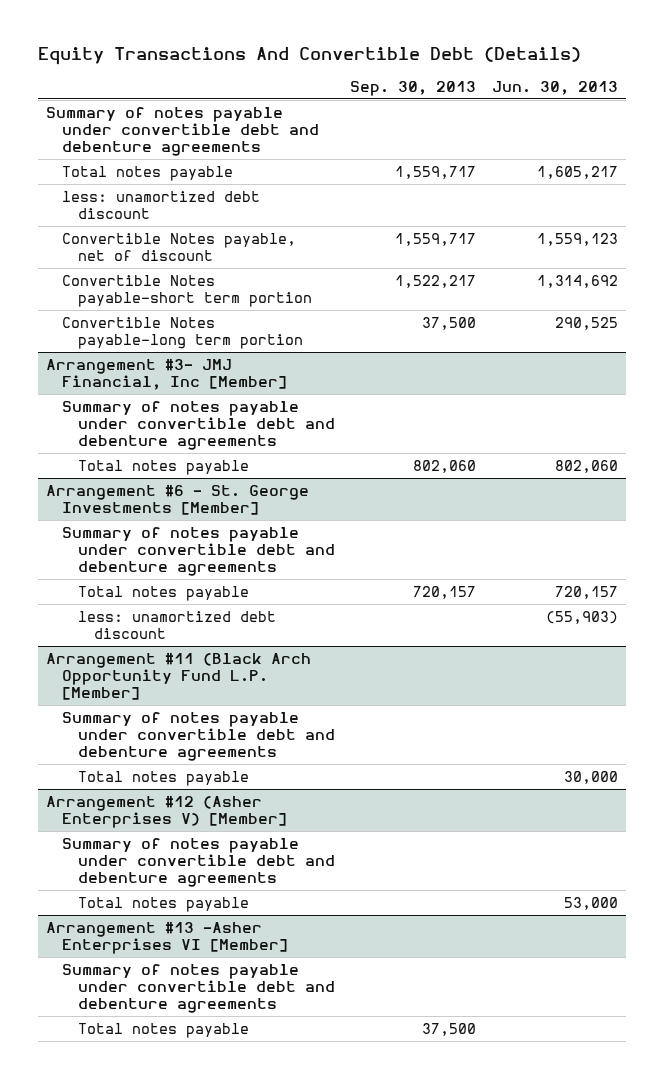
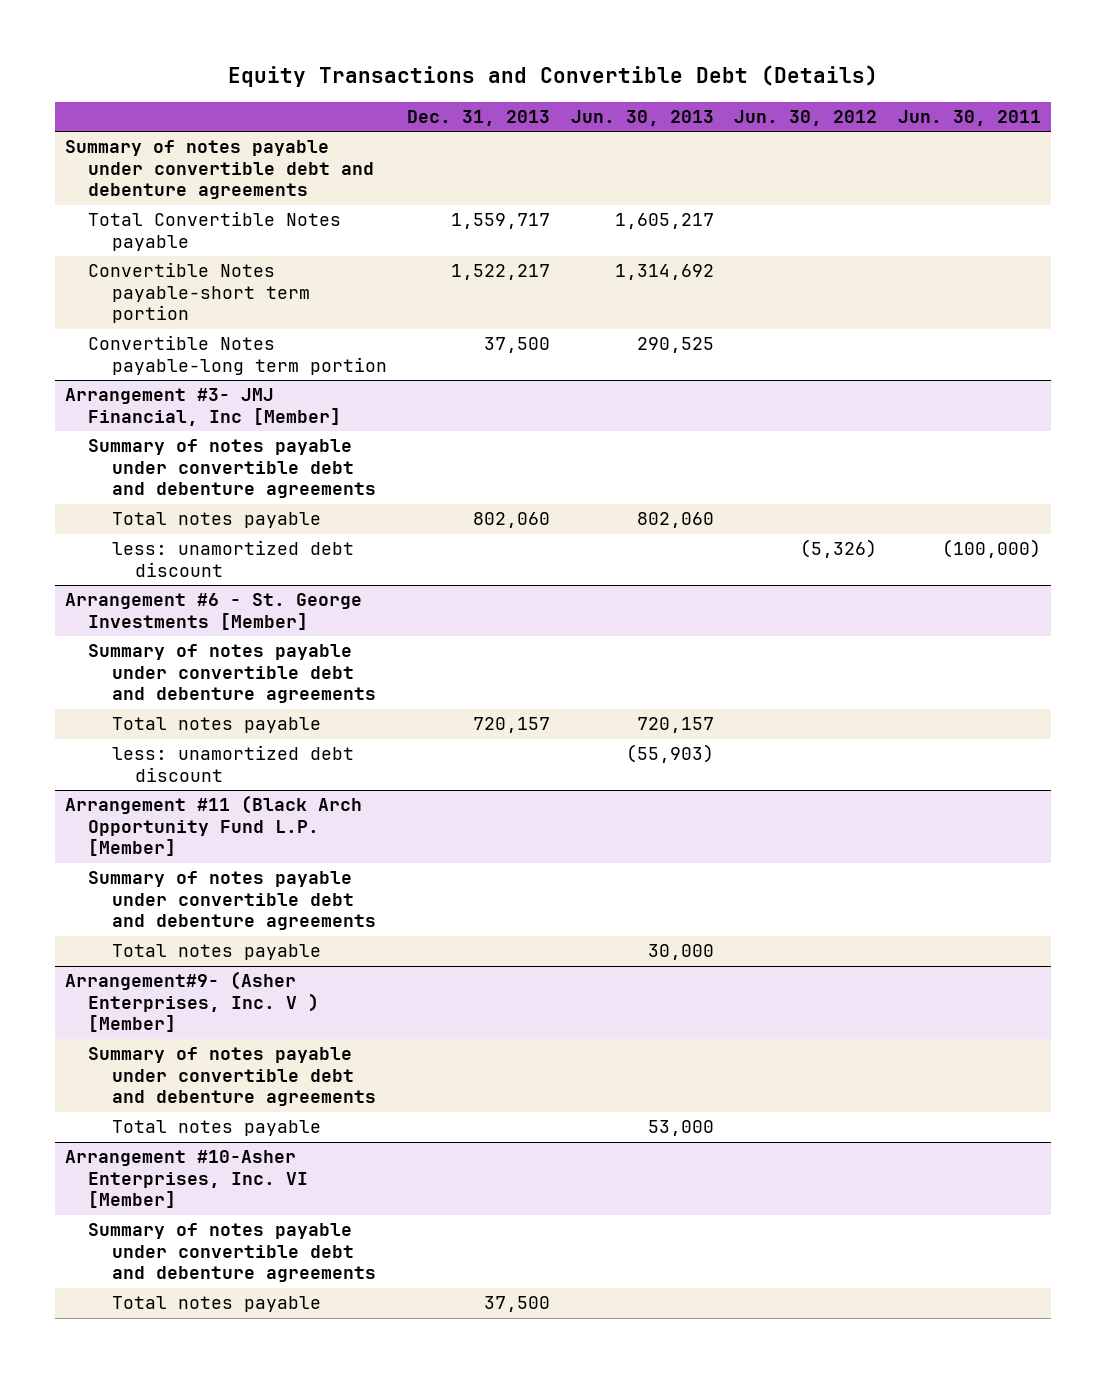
- Equity Transactions And Convertible Debt (Details)
+ Equity Transactions and Convertible Debt (Details)
- | Sep. 30, 2013 | Jun. 30, 2013
+ | Dec. 31, 2013 | Jun. 30, 2013 | Jun. 30, 2012 | Jun. 30, 2011
- Total notes payable | 1,559,717 | 1,605,217
- less: unamortized debt discount
- Convertible Notes payable, net of discount | 1,559,717 | 1,559,123
+ Total Convertible Notes payable | 1,559,717 | 1,605,217 | |
@ Arrangement #3- JMJ Financial, Inc [Member]
+ less: unamortized debt discount | | | (5,326) | (100,000)
- Arrangement #12 (Asher Enterprises V) [Member]
+ Arrangement#9- (Asher Enterprises, Inc. V ) [Member]
- Arrangement #13 -Asher Enterprises VI [Member]
+ Arrangement #10-Asher Enterprises, Inc. VI [Member]

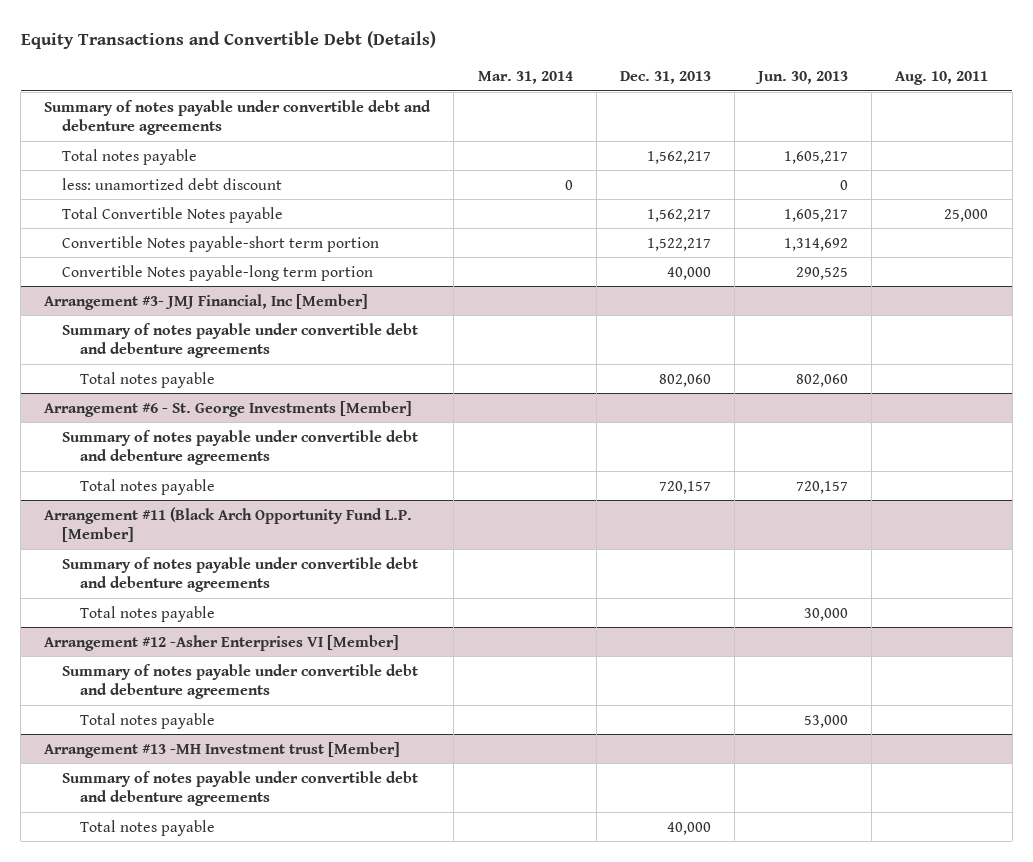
- | Dec. 31, 2013 | Jun. 30, 2013 | Jun. 30, 2012 | Jun. 30, 2011
+ | Mar. 31, 2014 | Dec. 31, 2013 | Jun. 30, 2013 | Aug. 10, 2011
- Total Convertible Notes payable | 1,559,717 | 1,605,217 | |
+ Total notes payable | | 1,562,217 | 1,605,217 |
+ less: unamortized debt discount | 0 | | 0 |
+ Total Convertible Notes payable | | 1,562,217 | 1,605,217 | 25,000
- Convertible Notes payable-long term portion | 37,500 | 290,525 | |
+ Convertible Notes payable-long term portion | | 40,000 | 290,525 |
@ Arrangement #3- JMJ Financial, Inc [Member]
- less: unamortized debt discount | | | (5,326) | (100,000)
@ Arrangement #6 - St. George Investments [Member]
- less: unamortized debt discount | | (55,903) | |
- Arrangement#9- (Asher Enterprises, Inc. V ) [Member]
+ Arrangement #12 -Asher Enterprises VI [Member]
- Arrangement #10-Asher Enterprises, Inc. VI [Member]
+ Arrangement #13 -MH Investment trust [Member]
- Total notes payable | 37,500 | | |
+ Total notes payable | | 40,000 | |

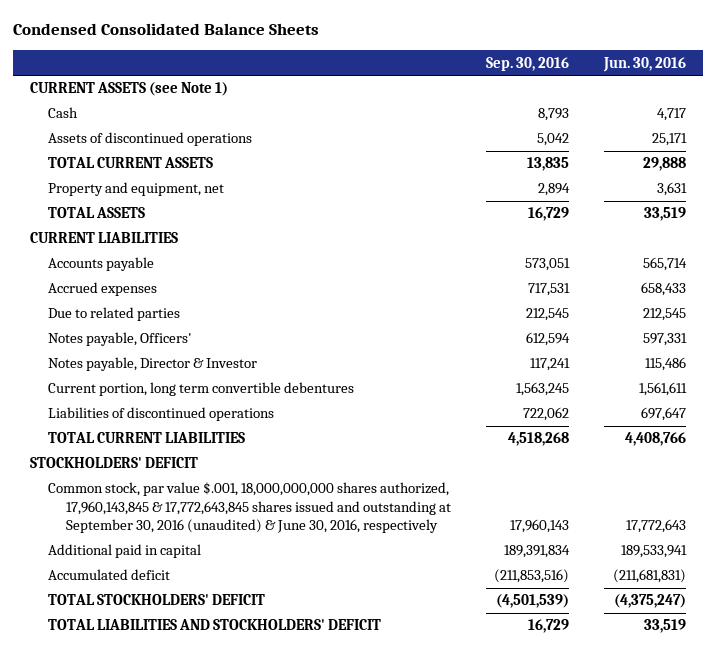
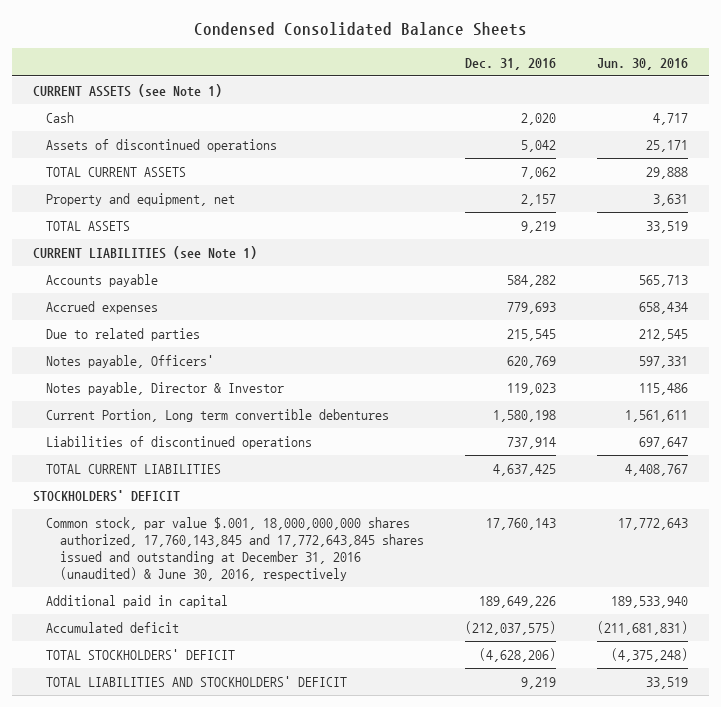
- | Sep. 30, 2016 | Jun. 30, 2016
+ | Dec. 31, 2016 | Jun. 30, 2016
- CURRENT LIABILITIES
- Accounts payable | 573,051 | 565,714
- Accrued expenses | 717,531 | 658,433
+ CURRENT LIABILITIES (see Note 1)
+ Accounts payable | 584,282 | 565,713
+ Accrued expenses | 779,693 | 658,434
- Current portion, long term convertible debentures | 1,563,245 | 1,561,611
+ Current Portion, Long term convertible debentures | 1,580,198 | 1,561,611
- TOTAL CURRENT LIABILITIES | 4,518,268 | 4,408,766
+ TOTAL CURRENT LIABILITIES | 4,637,425 | 4,408,767
- Common stock, par value $.001, 18,000,000,000 shares authorized, 17,960,143,845 & 17,772,643,845 shares issued and outstanding at September 30, 2016 (unaudited) & June 30, 2016, respectively | 17,960,143 | 17,772,643
- Additional paid in capital | 189,391,834 | 189,533,941
+ Common stock, par value $.001, 18,000,000,000 shares authorized, 17,760,143,845 and 17,772,643,845 shares issued and outstanding at December 31, 2016 (unaudited) & June 30, 2016, respectively | 17,760,143 | 17,772,643
+ Additional paid in capital | 189,649,226 | 189,533,940
- TOTAL STOCKHOLDERS' DEFICIT | (4,501,539) | (4,375,247)
+ TOTAL STOCKHOLDERS' DEFICIT | (4,628,206) | (4,375,248)

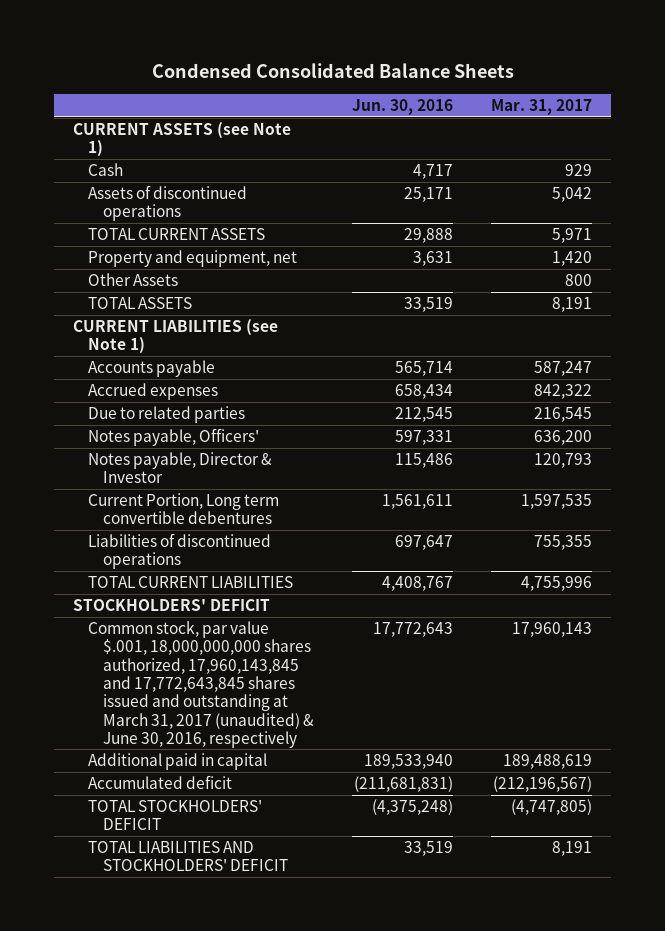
- | Dec. 31, 2016 | Jun. 30, 2016
+ | Jun. 30, 2016 | Mar. 31, 2017
+ Other Assets | | 800
- Accounts payable | 584,282 | 565,713
+ Accounts payable | 565,714 | 587,247
- Common stock, par value $.001, 18,000,000,000 shares authorized, 17,760,143,845 and 17,772,643,845 shares issued and outstanding at December 31, 2016 (unaudited) & June 30, 2016, respectively | 17,760,143 | 17,772,643
+ Common stock, par value $.001, 18,000,000,000 shares authorized, 17,960,143,845 and 17,772,643,845 shares issued and outstanding at March 31, 2017 (unaudited) & June 30, 2016, respectively | 17,772,643 | 17,960,143

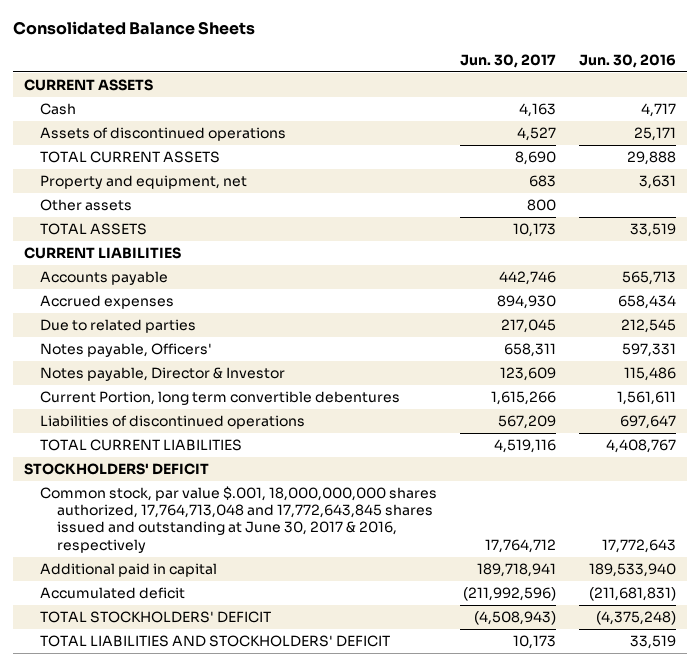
- Condensed Consolidated Balance Sheets
+ Consolidated Balance Sheets
- | Jun. 30, 2016 | Mar. 31, 2017
+ | Jun. 30, 2017 | Jun. 30, 2016
- CURRENT ASSETS (see Note 1)
+ CURRENT ASSETS
- Other Assets | | 800
+ Other assets | 800 |
- CURRENT LIABILITIES (see Note 1)
- Accounts payable | 565,714 | 587,247
+ CURRENT LIABILITIES
+ Accounts payable | 442,746 | 565,713
- Current Portion, Long term convertible debentures | 1,561,611 | 1,597,535
+ Current Portion, long term convertible debentures | 1,615,266 | 1,561,611
- Common stock, par value $.001, 18,000,000,000 shares authorized, 17,960,143,845 and 17,772,643,845 shares issued and outstanding at March 31, 2017 (unaudited) & June 30, 2016, respectively | 17,772,643 | 17,960,143
+ Common stock, par value $.001, 18,000,000,000 shares authorized, 17,764,713,048 and 17,772,643,845 shares issued and outstanding at June 30, 2017 & 2016, respectively | 17,764,712 | 17,772,643

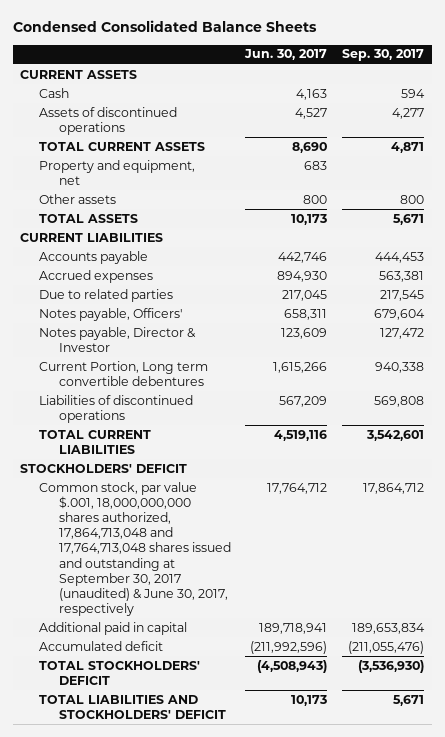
- Consolidated Balance Sheets
+ Condensed Consolidated Balance Sheets
- | Jun. 30, 2017 | Jun. 30, 2016
+ | Jun. 30, 2017 | Sep. 30, 2017
- Current Portion, long term convertible debentures | 1,615,266 | 1,561,611
+ Current Portion, Long term convertible debentures | 1,615,266 | 940,338
- Common stock, par value $.001, 18,000,000,000 shares authorized, 17,764,713,048 and 17,772,643,845 shares issued and outstanding at June 30, 2017 & 2016, respectively | 17,764,712 | 17,772,643
+ Common stock, par value $.001, 18,000,000,000 shares authorized, 17,864,713,048 and 17,764,713,048 shares issued and outstanding at September 30, 2017 (unaudited) & June 30, 2017, respectively | 17,764,712 | 17,864,712

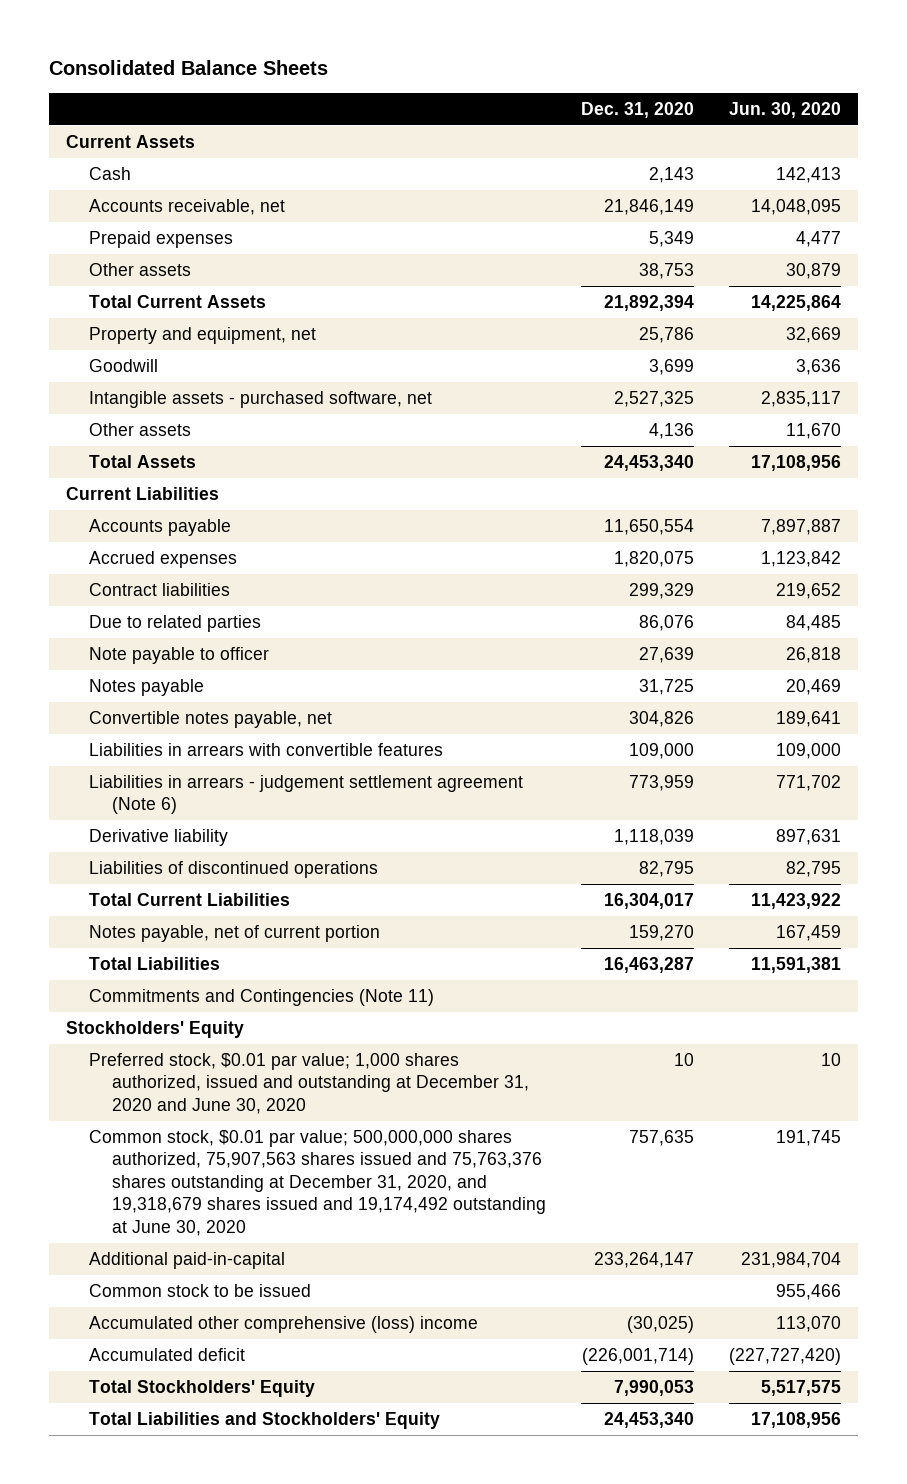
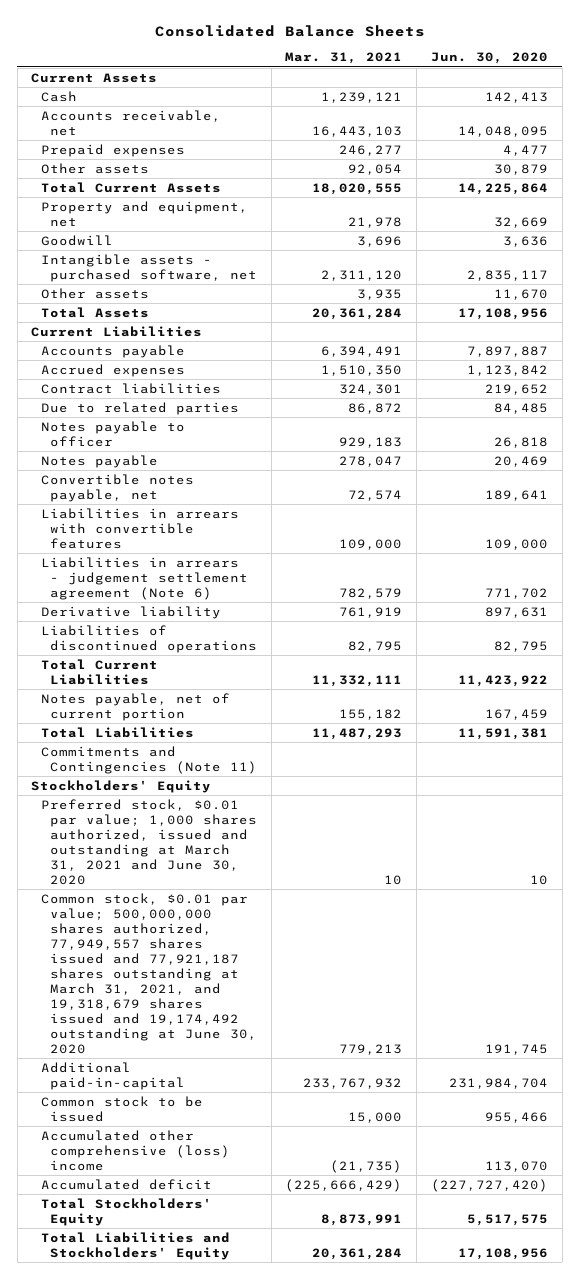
- | Dec. 31, 2020 | Jun. 30, 2020
+ | Mar. 31, 2021 | Jun. 30, 2020
- Note payable to officer | 27,639 | 26,818
+ Notes payable to officer | 929,183 | 26,818
- Preferred stock, $0.01 par value; 1,000 shares authorized, issued and outstanding at December 31, 2020 and June 30, 2020 | 10 | 10
- Common stock, $0.01 par value; 500,000,000 shares authorized, 75,907,563 shares issued and 75,763,376 shares outstanding at December 31, 2020, and 19,318,679 shares issued and 19,174,492 outstanding at June 30, 2020 | 757,635 | 191,745
+ Preferred stock, $0.01 par value; 1,000 shares authorized, issued and outstanding at March 31, 2021 and June 30, 2020 | 10 | 10
+ Common stock, $0.01 par value; 500,000,000 shares authorized, 77,949,557 shares issued and 77,921,187 shares outstanding at March 31, 2021, and 19,318,679 shares issued and 19,174,492 outstanding at June 30, 2020 | 779,213 | 191,745

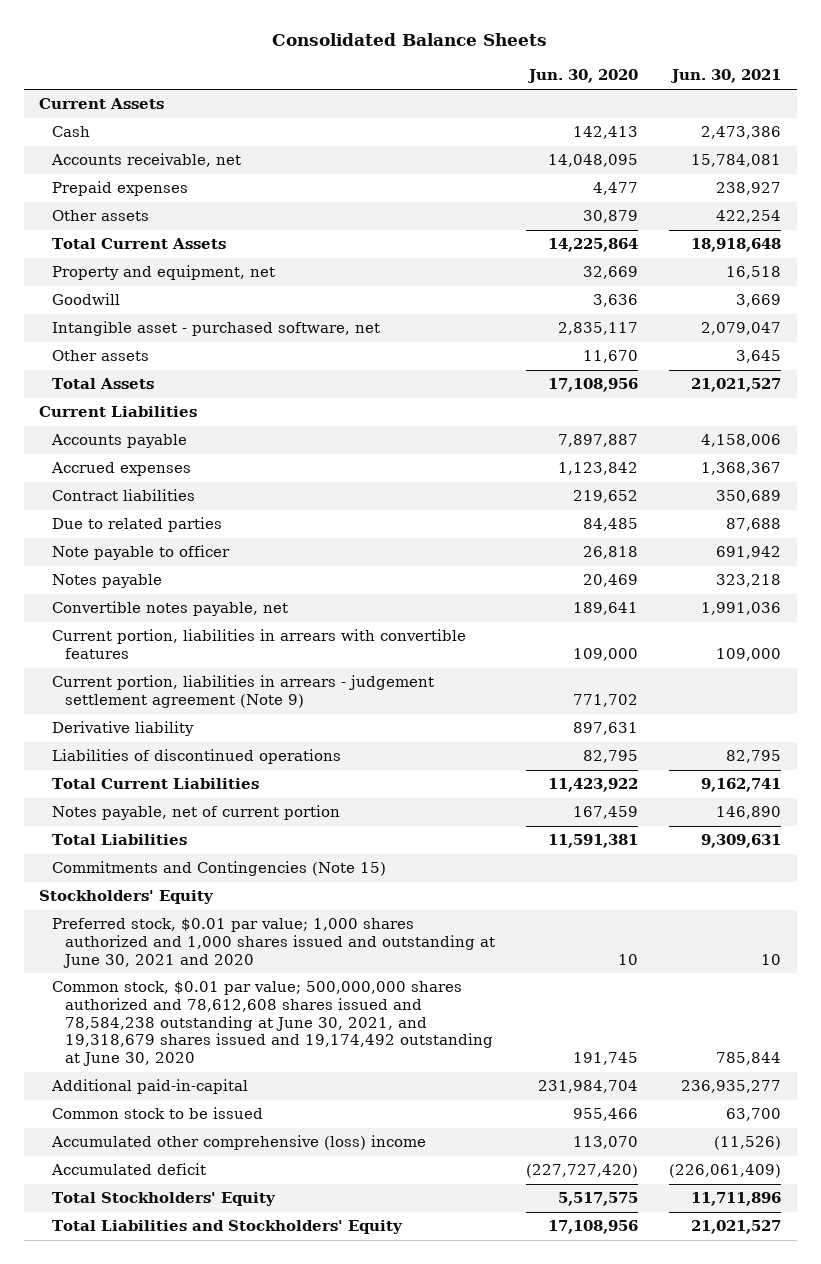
- | Mar. 31, 2021 | Jun. 30, 2020
+ | Jun. 30, 2020 | Jun. 30, 2021
- Intangible assets - purchased software, net | 2,311,120 | 2,835,117
+ Intangible asset - purchased software, net | 2,835,117 | 2,079,047
- Notes payable to officer | 929,183 | 26,818
+ Note payable to officer | 26,818 | 691,942
- Liabilities in arrears with convertible features | 109,000 | 109,000
- Liabilities in arrears - judgement settlement agreement (Note 6) | 782,579 | 771,702
+ Current portion, liabilities in arrears with convertible features | 109,000 | 109,000
+ Current portion, liabilities in arrears - judgement settlement agreement (Note 9) | 771,702 |
- Commitments and Contingencies (Note 11)
+ Commitments and Contingencies (Note 15)
- Preferred stock, $0.01 par value; 1,000 shares authorized, issued and outstanding at March 31, 2021 and June 30, 2020 | 10 | 10
- Common stock, $0.01 par value; 500,000,000 shares authorized, 77,949,557 shares issued and 77,921,187 shares outstanding at March 31, 2021, and 19,318,679 shares issued and 19,174,492 outstanding at June 30, 2020 | 779,213 | 191,745
+ Preferred stock, $0.01 par value; 1,000 shares authorized and 1,000 shares issued and outstanding at June 30, 2021 and 2020 | 10 | 10
+ Common stock, $0.01 par value; 500,000,000 shares authorized and 78,612,608 shares issued and 78,584,238 outstanding at June 30, 2021, and 19,318,679 shares issued and 19,174,492 outstanding at June 30, 2020 | 191,745 | 785,844

